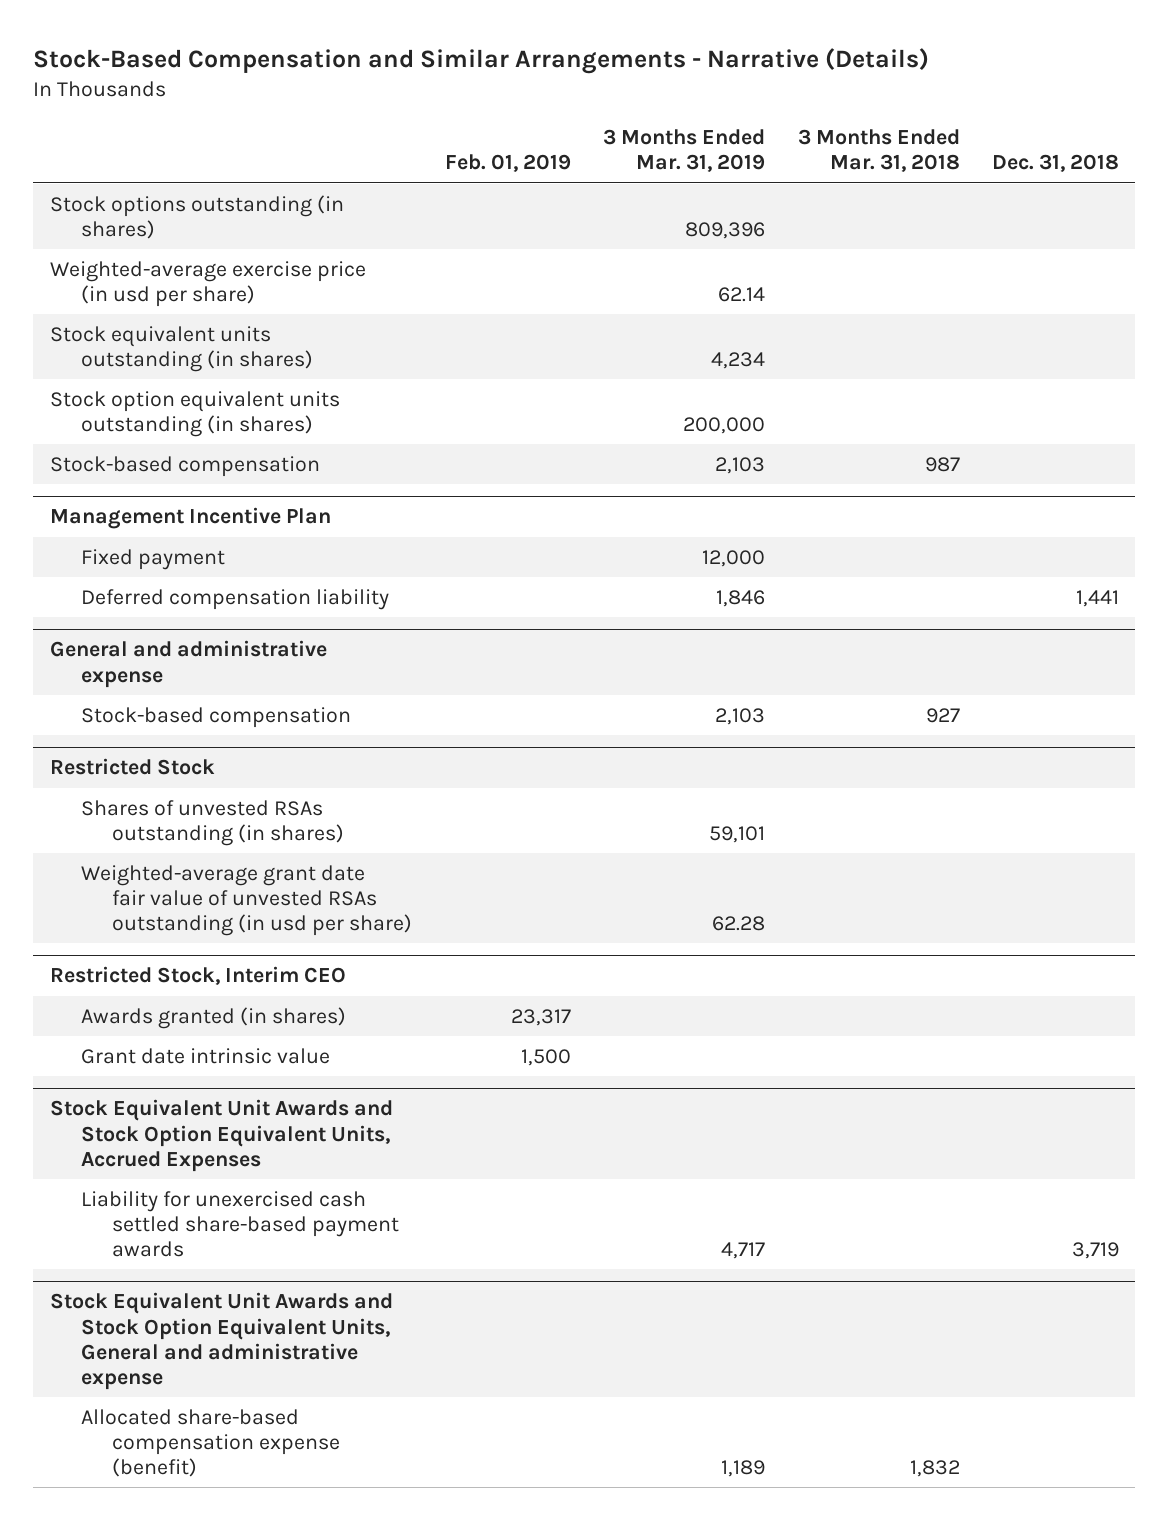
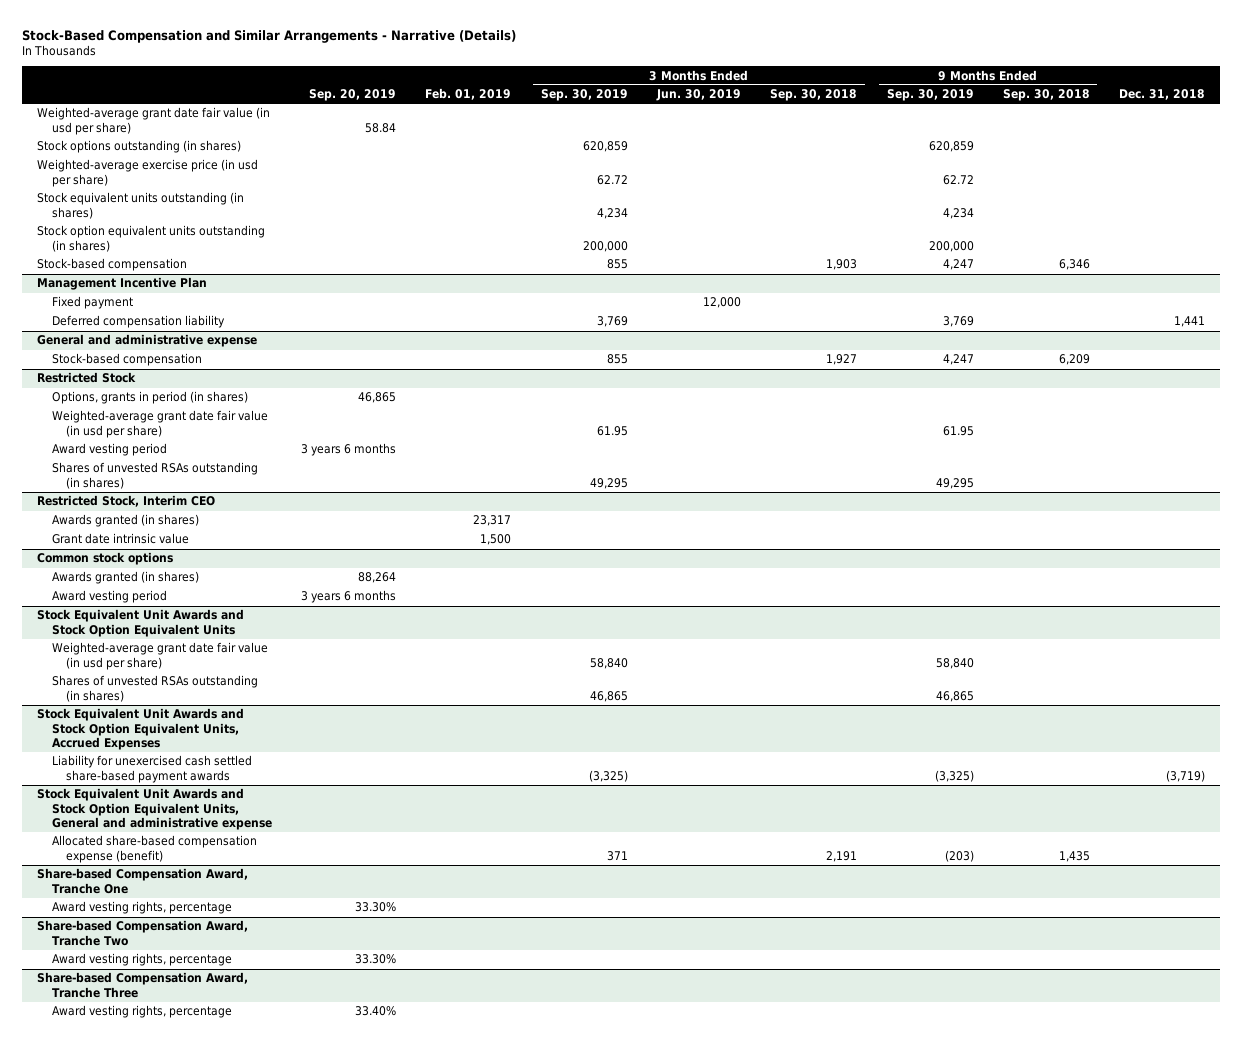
- | Feb. 01, 2019 | 3 Months Ended Mar. 31, 2019 | 3 Months Ended Mar. 31, 2018 | Dec. 31, 2018
+ | Sep. 20, 2019 | Feb. 01, 2019 | 3 Months Ended Sep. 30, 2019 | 3 Months Ended Jun. 30, 2019 | 3 Months Ended Sep. 30, 2018 | 9 Months Ended Sep. 30, 2019 | 9 Months Ended Sep. 30, 2018 | Dec. 31, 2018
+ Weighted-average grant date fair value (in usd per share) | 58.84 | | | | | | |
@ Restricted Stock
+ Options, grants in period (in shares) | 46,865 | | | | | | |
+ Weighted-average grant date fair value (in usd per share) | | | 61.95 | | | 61.95 | |
+ Award vesting period | 3 years 6 months | | | | | | |
- Weighted-average grant date fair value of unvested RSAs outstanding (in usd per share) | | 62.28 | |
+ Common stock options
+ Awards granted (in shares) | 88,264 | | | | | | |
+ Award vesting period | 3 years 6 months | | | | | | |
+ Stock Equivalent Unit Awards and Stock Option Equivalent Units
+ Weighted-average grant date fair value (in usd per share) | | | 58,840 | | | 58,840 | |
+ Shares of unvested RSAs outstanding (in shares) | | | 46,865 | | | 46,865 | |
@ Stock Equivalent Unit Awards and Stock Option Equivalent Units, Accrued Expenses
- Liability for unexercised cash settled share-based payment awards | | 4,717 | | 3,719
+ Liability for unexercised cash settled share-based payment awards | | | (3,325) | | | (3,325) | | (3,719)
+ Share-based Compensation Award, Tranche One
+ Award vesting rights, percentage | 33.30% | | | | | | |
+ Share-based Compensation Award, Tranche Two
+ Award vesting rights, percentage | 33.30% | | | | | | |
+ Share-based Compensation Award, Tranche Three
+ Award vesting rights, percentage | 33.40% | | | | | | |

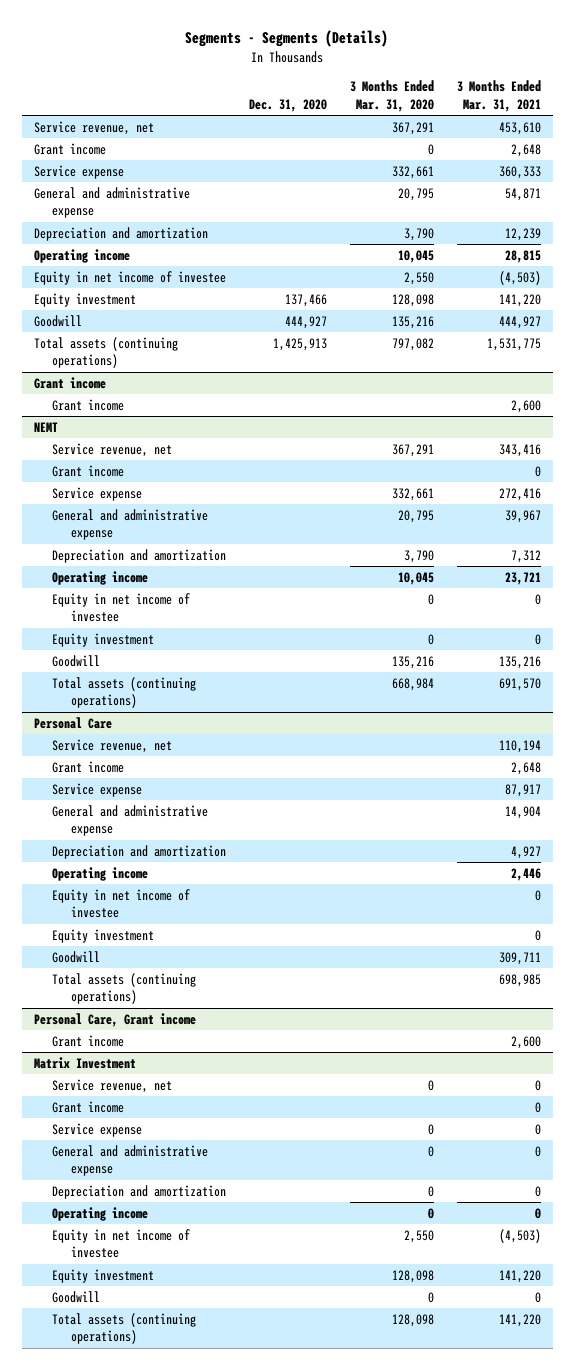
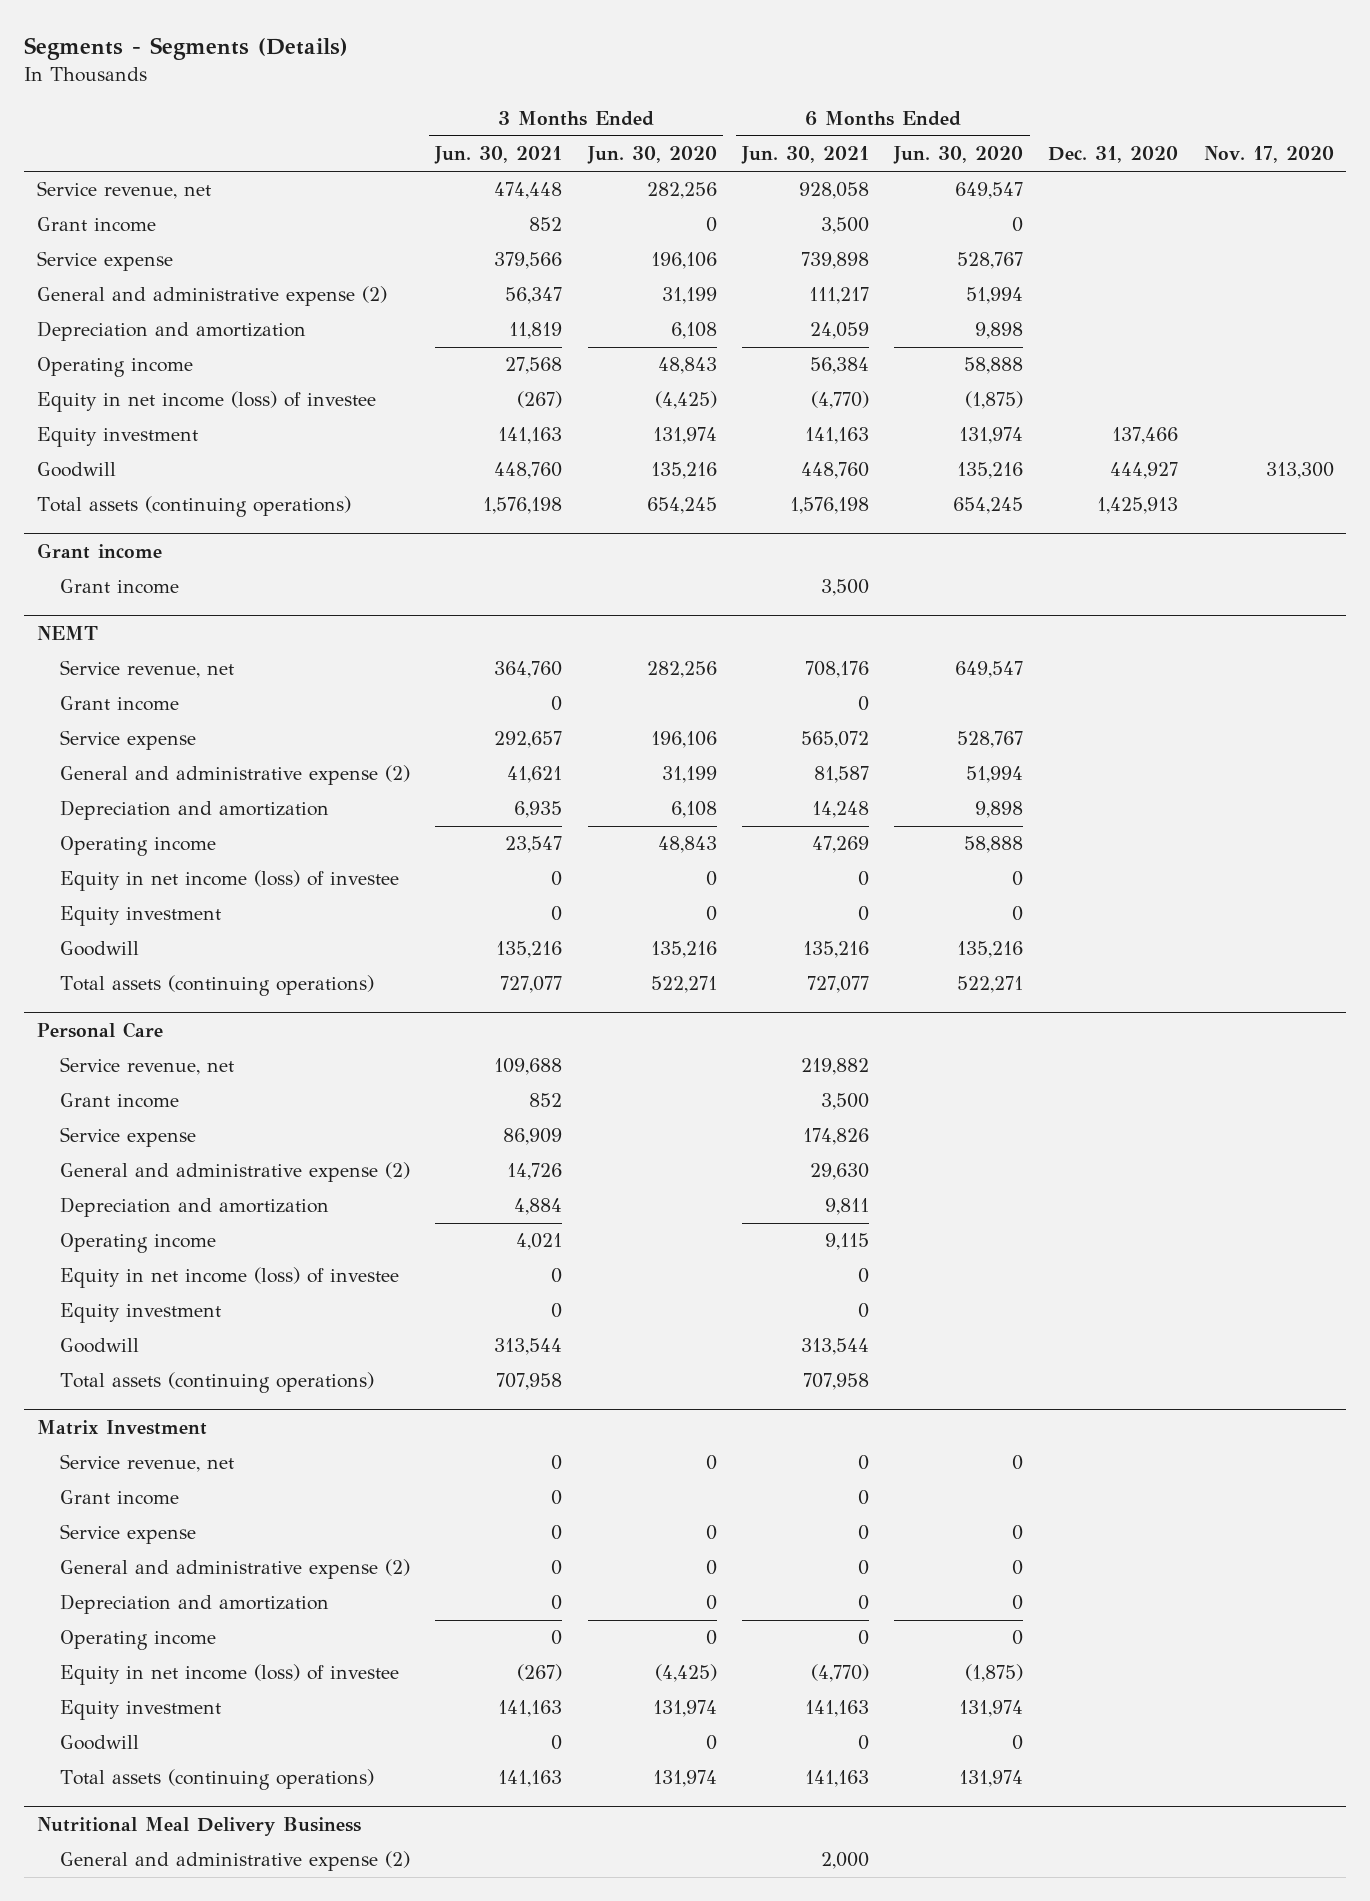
- | Dec. 31, 2020 | 3 Months Ended Mar. 31, 2020 | 3 Months Ended Mar. 31, 2021
+ | 3 Months Ended Jun. 30, 2021 | 3 Months Ended Jun. 30, 2020 | 6 Months Ended Jun. 30, 2021 | 6 Months Ended Jun. 30, 2020 | Dec. 31, 2020 | Nov. 17, 2020
- General and administrative expense | | 20,795 | 54,871
+ General and administrative expense (2) | 56,347 | 31,199 | 111,217 | 51,994 | |
- Equity in net income of investee | | 2,550 | (4,503)
+ Equity in net income (loss) of investee | (267) | (4,425) | (4,770) | (1,875) | |
@ NEMT
- General and administrative expense | | 20,795 | 39,967
+ General and administrative expense (2) | 41,621 | 31,199 | 81,587 | 51,994 | |
- Equity in net income of investee | | 0 | 0
+ Equity in net income (loss) of investee | 0 | 0 | 0 | 0 | |
@ Personal Care
- General and administrative expense | | | 14,904
+ General and administrative expense (2) | 14,726 | | 29,630 | | |
- Equity in net income of investee | | | 0
+ Equity in net income (loss) of investee | 0 | | 0 | | |
- Personal Care, Grant income
- Grant income | | | 2,600
@ Matrix Investment
- General and administrative expense | | 0 | 0
+ General and administrative expense (2) | 0 | 0 | 0 | 0 | |
- Equity in net income of investee | | 2,550 | (4,503)
+ Equity in net income (loss) of investee | (267) | (4,425) | (4,770) | (1,875) | |
+ Nutritional Meal Delivery Business
+ General and administrative expense (2) | | | 2,000 | | |

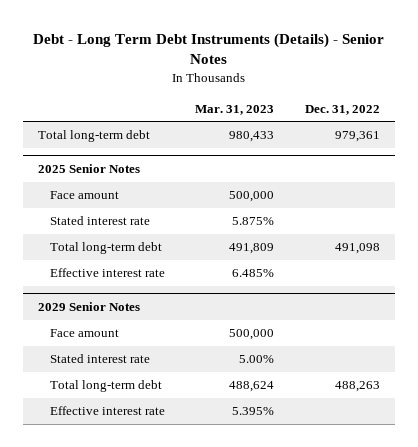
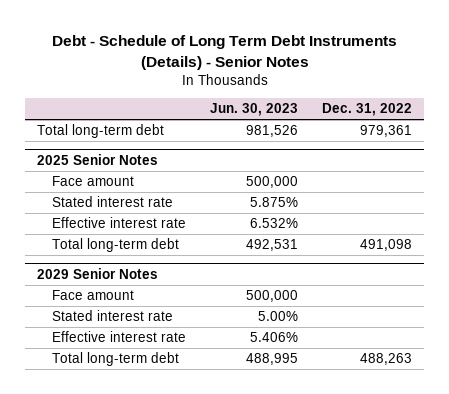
- Debt - Long Term Debt Instruments (Details) - Senior Notes
+ Debt - Schedule of Long Term Debt Instruments (Details) - Senior Notes
- | Mar. 31, 2023 | Dec. 31, 2022
+ | Jun. 30, 2023 | Dec. 31, 2022
@ 2025 Senior Notes
moved down: Total long-term debt | 492,531 | 491,098
@ 2029 Senior Notes
moved down: Total long-term debt | 488,995 | 488,263

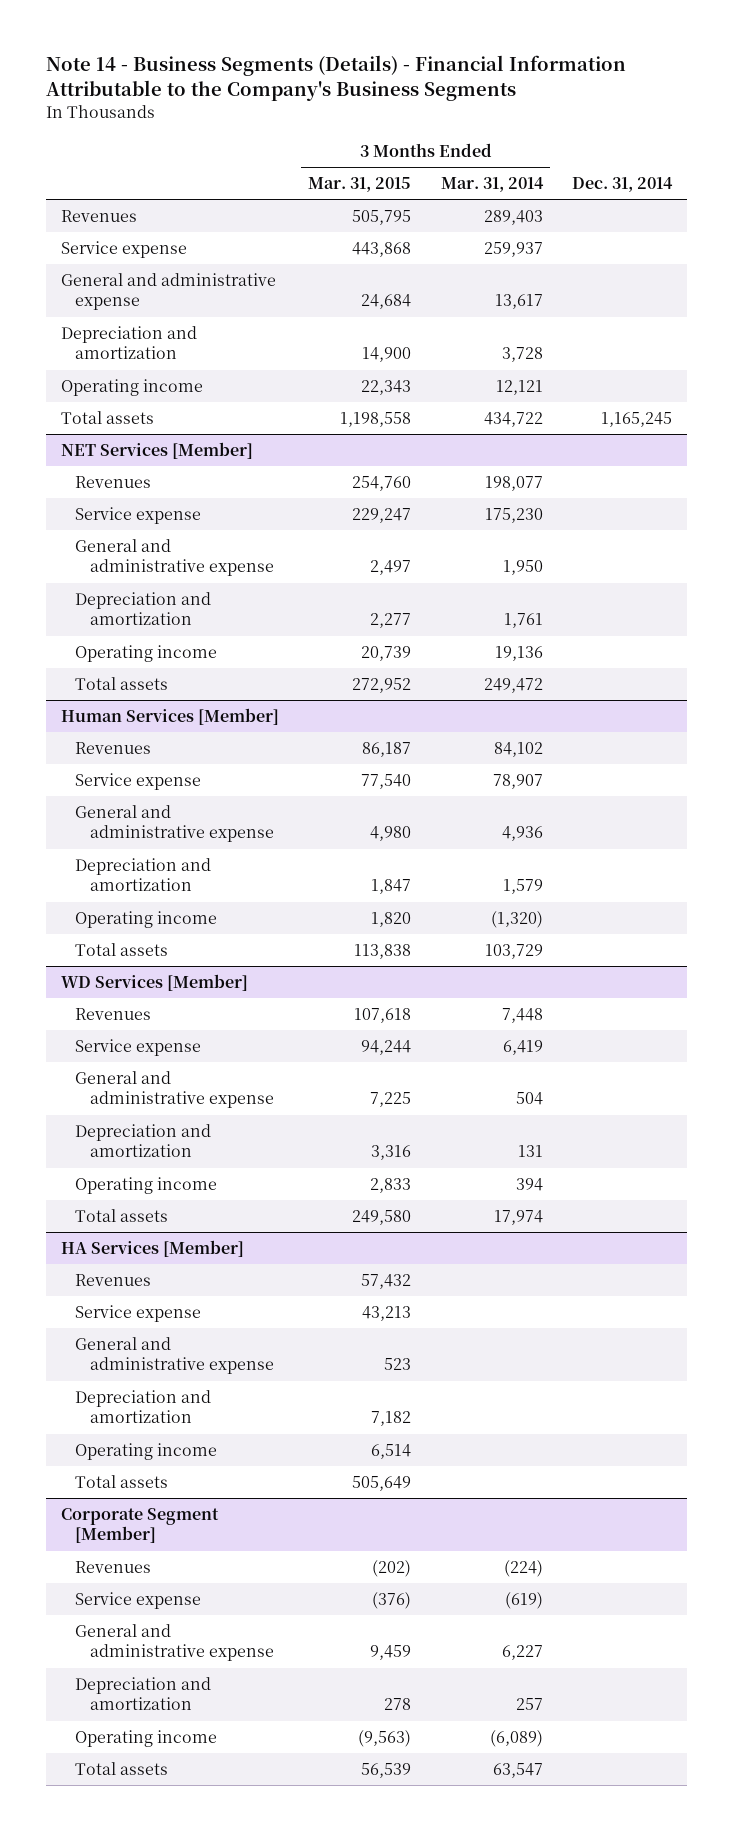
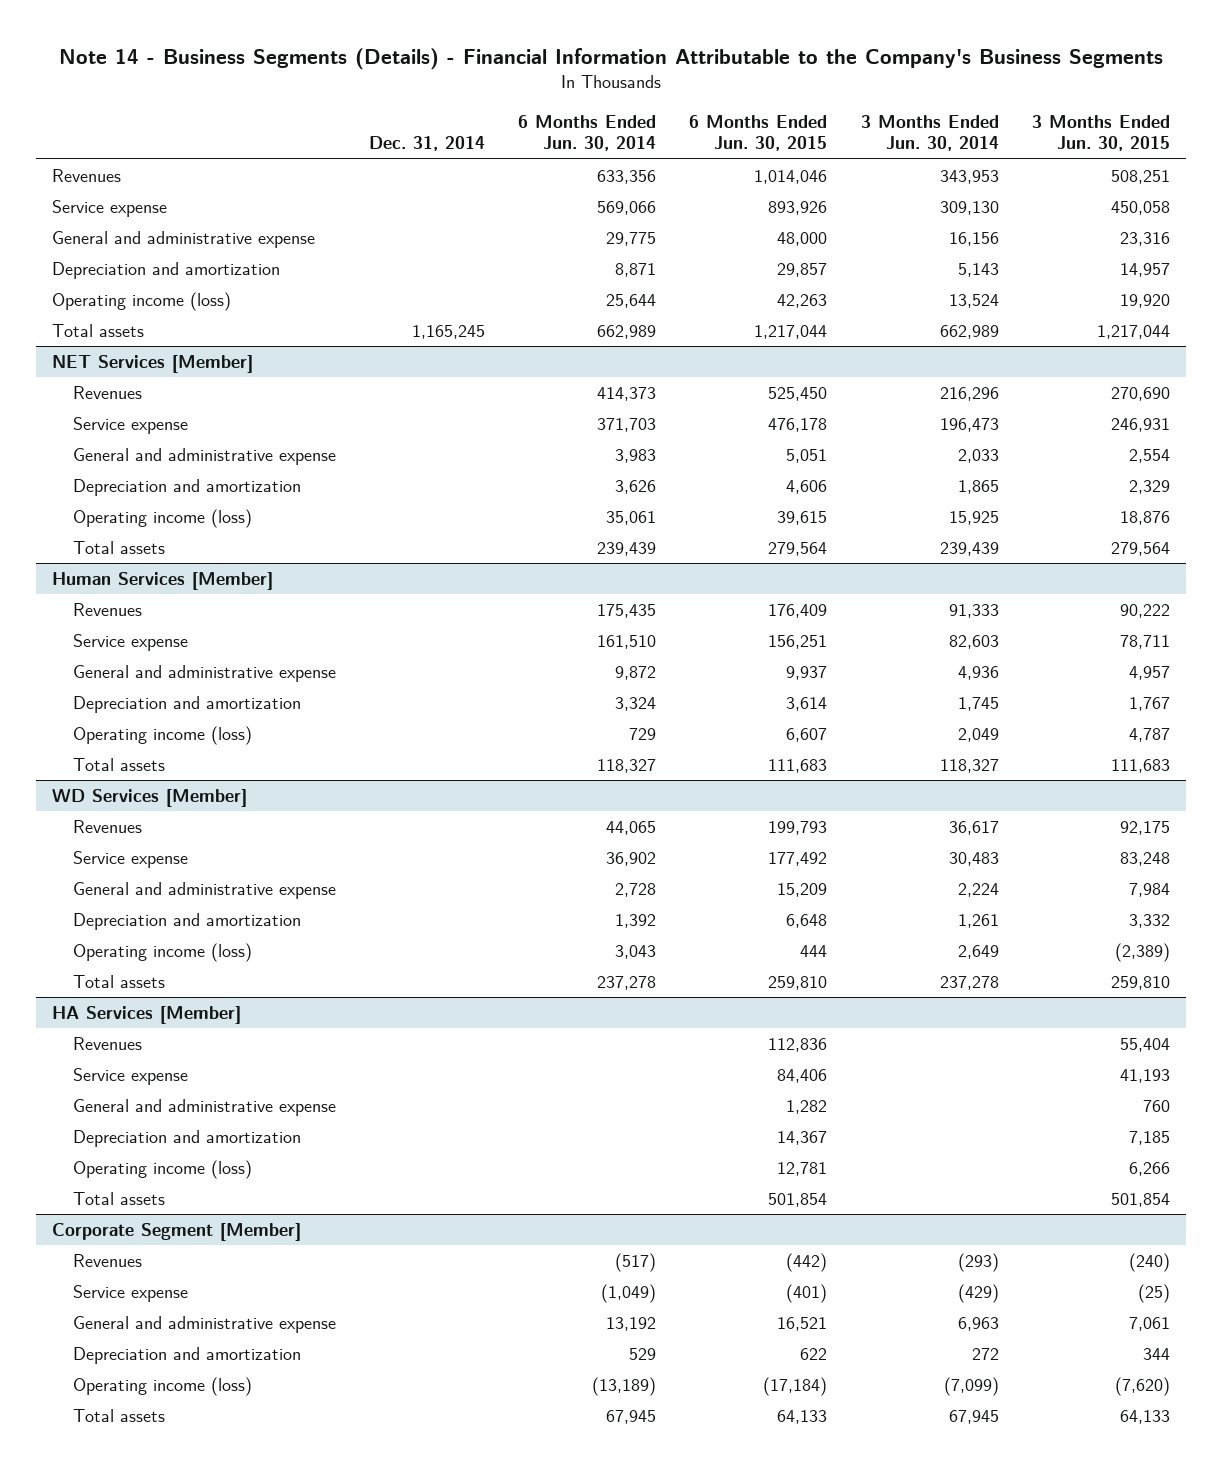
- | 3 Months Ended Mar. 31, 2015 | 3 Months Ended Mar. 31, 2014 | Dec. 31, 2014
+ | Dec. 31, 2014 | 6 Months Ended Jun. 30, 2014 | 6 Months Ended Jun. 30, 2015 | 3 Months Ended Jun. 30, 2014 | 3 Months Ended Jun. 30, 2015
- Operating income | 22,343 | 12,121 |
+ Operating income (loss) | | 25,644 | 42,263 | 13,524 | 19,920
@ NET Services [Member]
- Operating income | 20,739 | 19,136 |
+ Operating income (loss) | | 35,061 | 39,615 | 15,925 | 18,876
@ Human Services [Member]
- Operating income | 1,820 | (1,320) |
+ Operating income (loss) | | 729 | 6,607 | 2,049 | 4,787
@ WD Services [Member]
- Operating income | 2,833 | 394 |
+ Operating income (loss) | | 3,043 | 444 | 2,649 | (2,389)
@ HA Services [Member]
- Operating income | 6,514 | |
+ Operating income (loss) | | | 12,781 | | 6,266
@ Corporate Segment [Member]
- Operating income | (9,563) | (6,089) |
+ Operating income (loss) | | (13,189) | (17,184) | (7,099) | (7,620)

